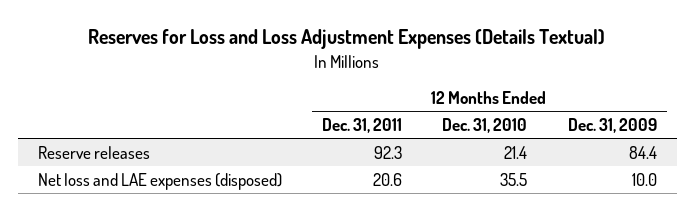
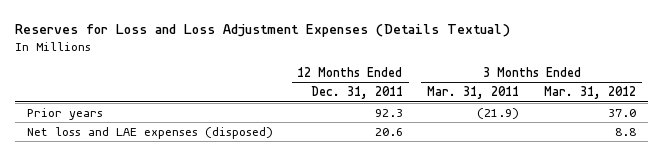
- | 12 Months Ended Dec. 31, 2011 | 12 Months Ended Dec. 31, 2010 | 12 Months Ended Dec. 31, 2009
+ | 12 Months Ended Dec. 31, 2011 | 3 Months Ended Mar. 31, 2011 | 3 Months Ended Mar. 31, 2012
- Reserve releases | 92.3 | 21.4 | 84.4
+ Prior years | 92.3 | (21.9) | 37.0

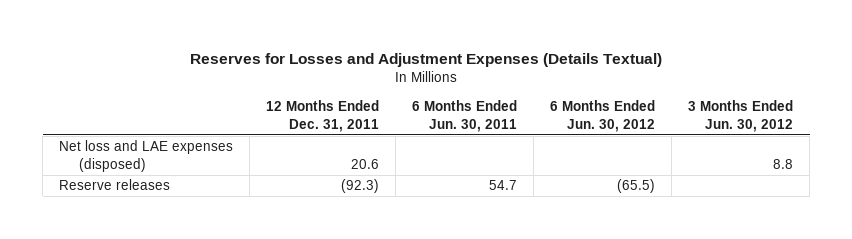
- Reserves for Loss and Loss Adjustment Expenses (Details Textual)
+ Reserves for Losses and Adjustment Expenses (Details Textual)
- | 12 Months Ended Dec. 31, 2011 | 3 Months Ended Mar. 31, 2011 | 3 Months Ended Mar. 31, 2012
+ | 12 Months Ended Dec. 31, 2011 | 6 Months Ended Jun. 30, 2011 | 6 Months Ended Jun. 30, 2012 | 3 Months Ended Jun. 30, 2012
- Prior years | 92.3 | (21.9) | 37.0
+ Reserve releases | (92.3) | 54.7 | (65.5) |

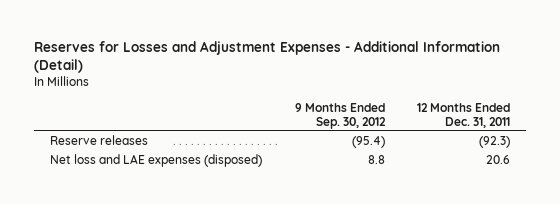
- Reserves for Losses and Adjustment Expenses (Details Textual)
+ Reserves for Losses and Adjustment Expenses - Additional Information (Detail)
- | 12 Months Ended Dec. 31, 2011 | 6 Months Ended Jun. 30, 2011 | 6 Months Ended Jun. 30, 2012 | 3 Months Ended Jun. 30, 2012
+ | 9 Months Ended Sep. 30, 2012 | 12 Months Ended Dec. 31, 2011
moved down: Net loss and LAE expenses (disposed) | 8.8 | 20.6

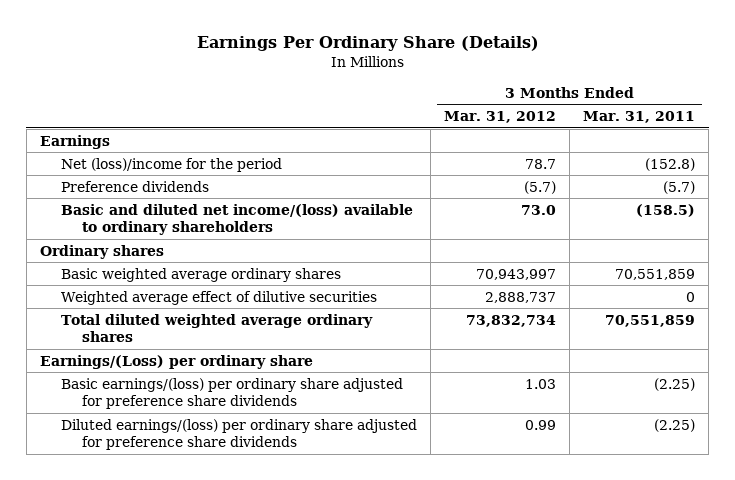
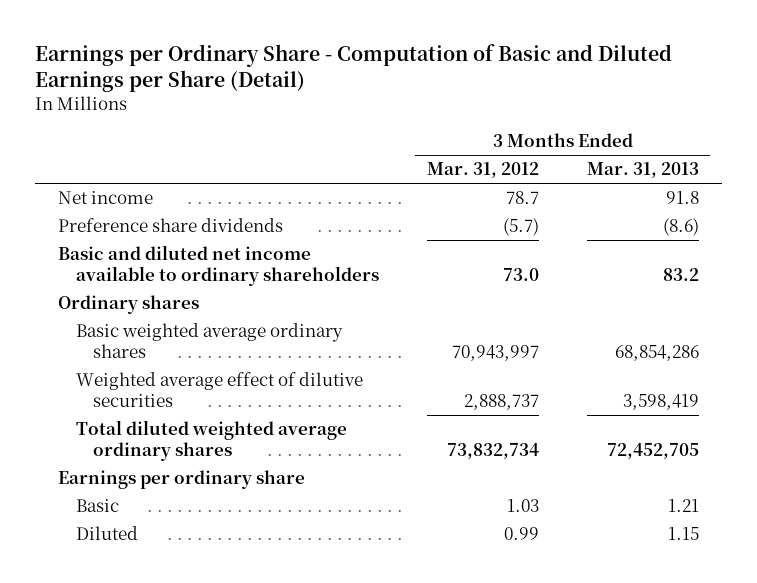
- Earnings Per Ordinary Share (Details)
+ Earnings per Ordinary Share - Computation of Basic and Diluted Earnings per Share (Detail)
- | 3 Months Ended Mar. 31, 2012 | 3 Months Ended Mar. 31, 2011
+ | 3 Months Ended Mar. 31, 2012 | 3 Months Ended Mar. 31, 2013
- Earnings
- Net (loss)/income for the period | 78.7 | (152.8)
- Preference dividends | (5.7) | (5.7)
- Basic and diluted net income/(loss) available to ordinary shareholders | 73.0 | (158.5)
+ Net income | 78.7 | 91.8
+ Preference share dividends | (5.7) | (8.6)
+ Basic and diluted net income available to ordinary shareholders | 73.0 | 83.2
- Earnings/(Loss) per ordinary share
- Basic earnings/(loss) per ordinary share adjusted for preference share dividends | 1.03 | (2.25)
- Diluted earnings/(loss) per ordinary share adjusted for preference share dividends | 0.99 | (2.25)
+ Earnings per ordinary share
+ Basic | 1.03 | 1.21
+ Diluted | 0.99 | 1.15

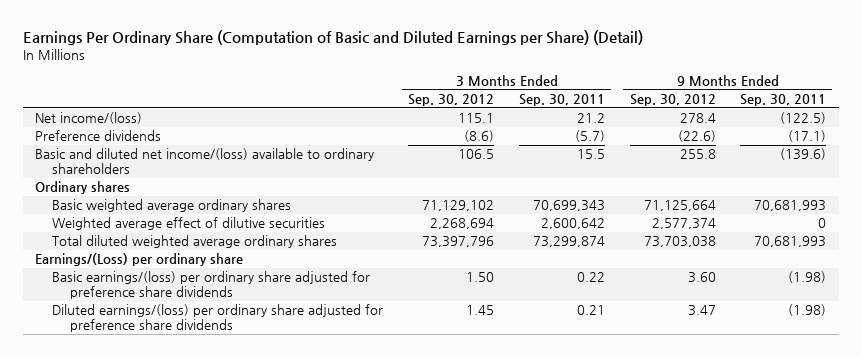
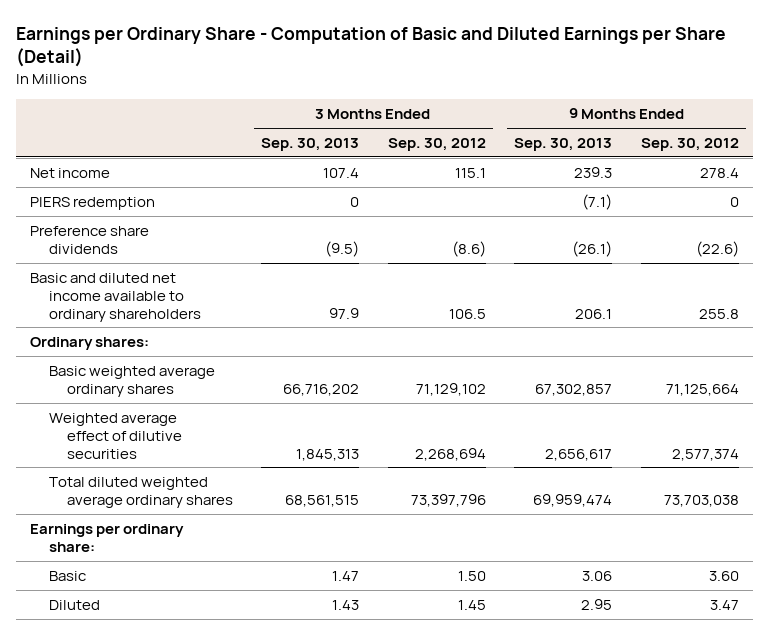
- Earnings Per Ordinary Share (Computation of Basic and Diluted Earnings per Share) (Detail)
+ Earnings per Ordinary Share - Computation of Basic and Diluted Earnings per Share (Detail)
- | 3 Months Ended Sep. 30, 2012 | 3 Months Ended Sep. 30, 2011 | 9 Months Ended Sep. 30, 2012 | 9 Months Ended Sep. 30, 2011
+ | 3 Months Ended Sep. 30, 2013 | 3 Months Ended Sep. 30, 2012 | 9 Months Ended Sep. 30, 2013 | 9 Months Ended Sep. 30, 2012
- Net income/(loss) | 115.1 | 21.2 | 278.4 | (122.5)
- Preference dividends | (8.6) | (5.7) | (22.6) | (17.1)
- Basic and diluted net income/(loss) available to ordinary shareholders | 106.5 | 15.5 | 255.8 | (139.6)
- Ordinary shares
+ Net income | 107.4 | 115.1 | 239.3 | 278.4
+ PIERS redemption | 0 | | (7.1) | 0
+ Preference share dividends | (9.5) | (8.6) | (26.1) | (22.6)
+ Basic and diluted net income available to ordinary shareholders | 97.9 | 106.5 | 206.1 | 255.8
+ Ordinary shares:
- Earnings/(Loss) per ordinary share
- Basic earnings/(loss) per ordinary share adjusted for preference share dividends | 1.50 | 0.22 | 3.60 | (1.98)
- Diluted earnings/(loss) per ordinary share adjusted for preference share dividends | 1.45 | 0.21 | 3.47 | (1.98)
+ Earnings per ordinary share:
+ Basic | 1.47 | 1.50 | 3.06 | 3.60
+ Diluted | 1.43 | 1.45 | 2.95 | 3.47

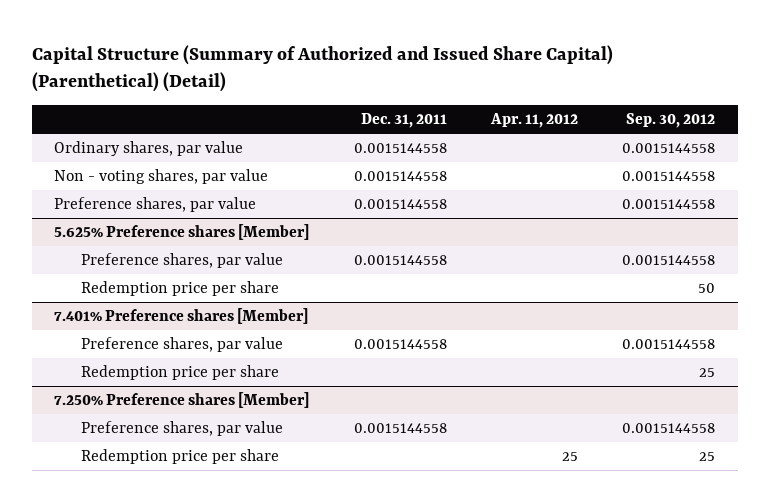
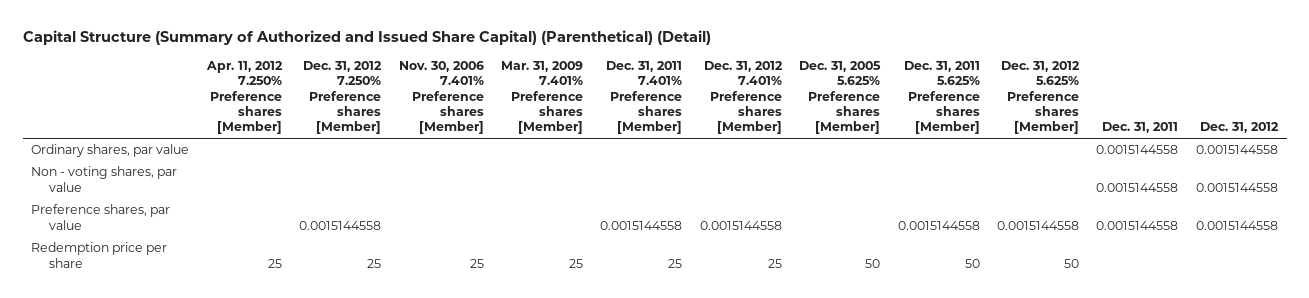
- | Dec. 31, 2011 | Apr. 11, 2012 | Sep. 30, 2012
+ | Apr. 11, 2012 7.250% Preference shares [Member] | Dec. 31, 2012 7.250% Preference shares [Member] | Nov. 30, 2006 7.401% Preference shares [Member] | Mar. 31, 2009 7.401% Preference shares [Member] | Dec. 31, 2011 7.401% Preference shares [Member] | Dec. 31, 2012 7.401% Preference shares [Member] | Dec. 31, 2005 5.625% Preference shares [Member] | Dec. 31, 2011 5.625% Preference shares [Member] | Dec. 31, 2012 5.625% Preference shares [Member] | Dec. 31, 2011 | Dec. 31, 2012
- 5.625% Preference shares [Member]
- Preference shares, par value | 0.0015144558 | | 0.0015144558
- 7.401% Preference shares [Member]
- Preference shares, par value | 0.0015144558 | | 0.0015144558
- Redemption price per share | | | 25
- 7.250% Preference shares [Member]
- Preference shares, par value | 0.0015144558 | | 0.0015144558
- Redemption price per share | | 25 | 25

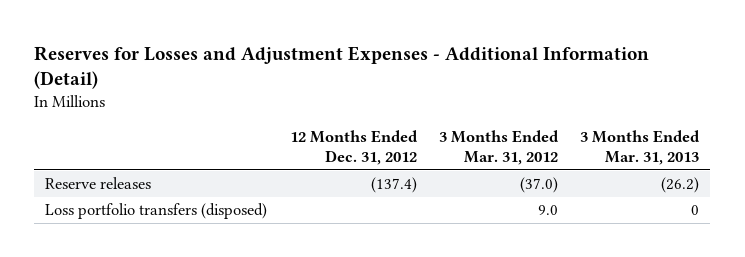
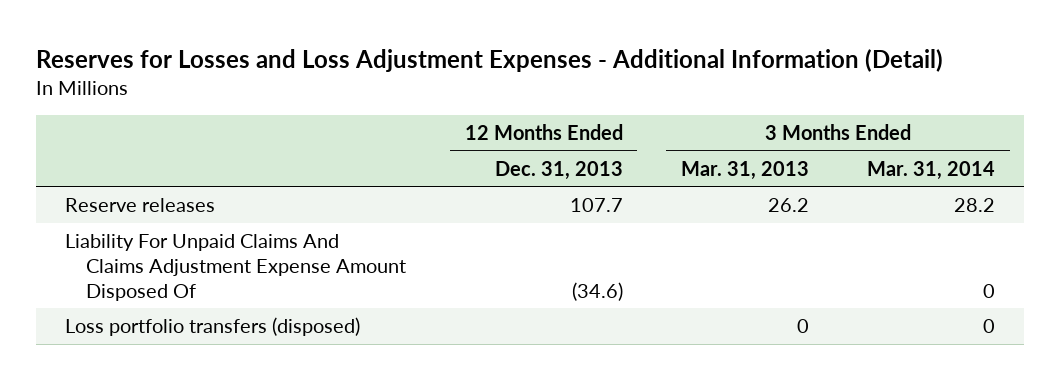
- Reserves for Losses and Adjustment Expenses - Additional Information (Detail)
+ Reserves for Losses and Loss Adjustment Expenses - Additional Information (Detail)
- | 12 Months Ended Dec. 31, 2012 | 3 Months Ended Mar. 31, 2012 | 3 Months Ended Mar. 31, 2013
+ | 12 Months Ended Dec. 31, 2013 | 3 Months Ended Mar. 31, 2013 | 3 Months Ended Mar. 31, 2014
- Reserve releases | (137.4) | (37.0) | (26.2)
+ Reserve releases | 107.7 | 26.2 | 28.2
+ Liability For Unpaid Claims And Claims Adjustment Expense Amount Disposed Of | (34.6) | | 0

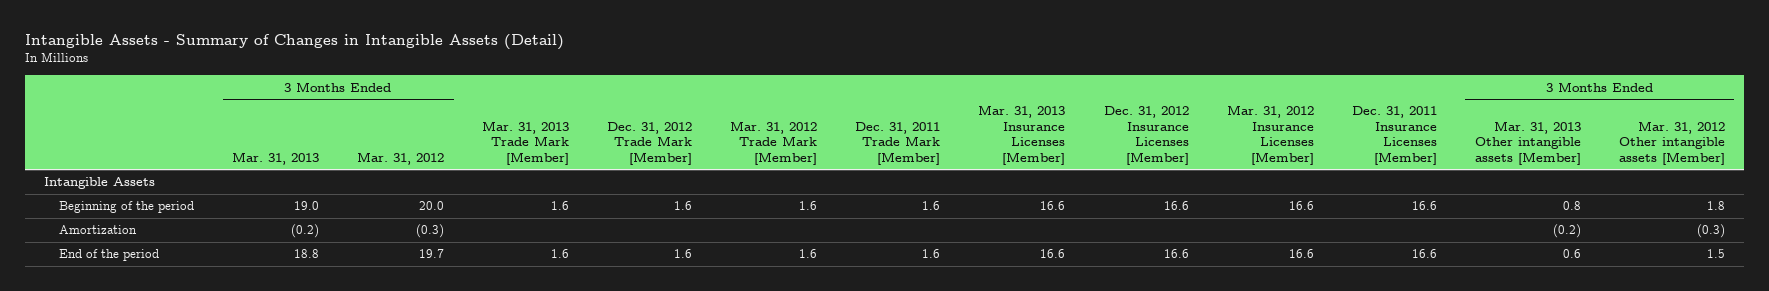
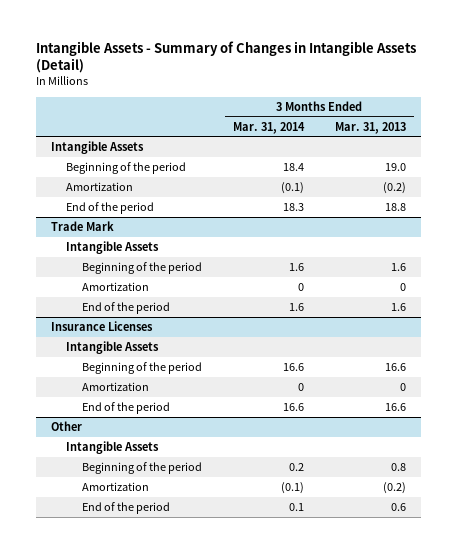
- | 3 Months Ended Mar. 31, 2013 | 3 Months Ended Mar. 31, 2012 | Mar. 31, 2013 Trade Mark [Member] | Dec. 31, 2012 Trade Mark [Member] | Mar. 31, 2012 Trade Mark [Member] | Dec. 31, 2011 Trade Mark [Member] | Mar. 31, 2013 Insurance Licenses [Member] | Dec. 31, 2012 Insurance Licenses [Member] | Mar. 31, 2012 Insurance Licenses [Member] | Dec. 31, 2011 Insurance Licenses [Member] | 3 Months Ended Mar. 31, 2013 Other intangible assets [Member] | 3 Months Ended Mar. 31, 2012 Other intangible assets [Member]
+ | 3 Months Ended Mar. 31, 2014 | 3 Months Ended Mar. 31, 2013
+ Trade Mark
+ Intangible Assets
+ Beginning of the period | 1.6 | 1.6
+ Amortization | 0 | 0
+ End of the period | 1.6 | 1.6
+ Insurance Licenses
+ Intangible Assets
+ Beginning of the period | 16.6 | 16.6
+ Amortization | 0 | 0
+ End of the period | 16.6 | 16.6
+ Other
+ Intangible Assets
+ Beginning of the period | 0.2 | 0.8
+ Amortization | (0.1) | (0.2)
+ End of the period | 0.1 | 0.6

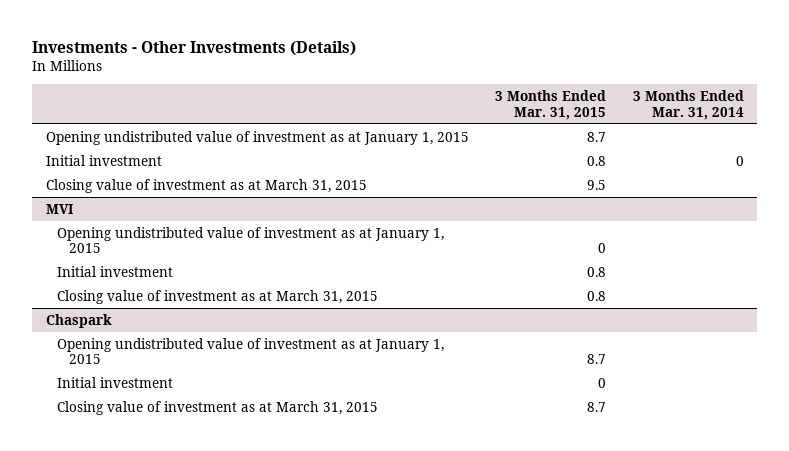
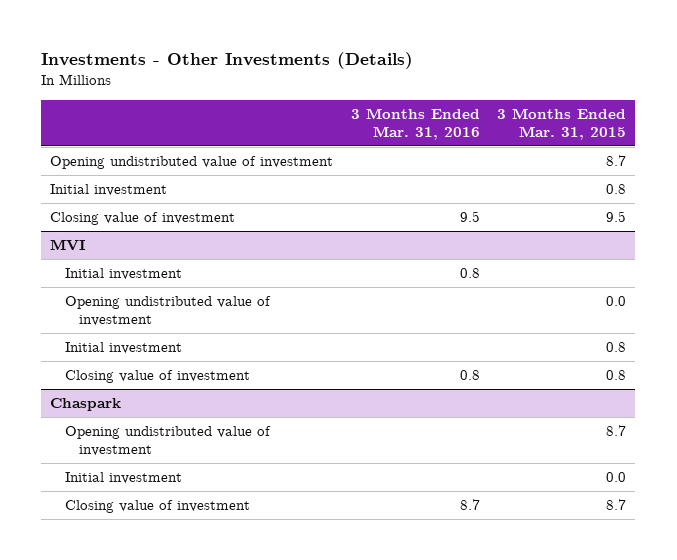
- | 3 Months Ended Mar. 31, 2015 | 3 Months Ended Mar. 31, 2014
+ | 3 Months Ended Mar. 31, 2016 | 3 Months Ended Mar. 31, 2015
- Opening undistributed value of investment as at January 1, 2015 | 8.7 |
+ Opening undistributed value of investment | | 8.7
- Closing value of investment as at March 31, 2015 | 9.5 |
+ Closing value of investment | 9.5 | 9.5
@ MVI
- Opening undistributed value of investment as at January 1, 2015 | 0 |
+ Initial investment | 0.8 |
+ Opening undistributed value of investment | | 0.0
- Closing value of investment as at March 31, 2015 | 0.8 |
+ Closing value of investment | 0.8 | 0.8
@ Chaspark
- Opening undistributed value of investment as at January 1, 2015 | 8.7 |
- Initial investment | 0 |
- Closing value of investment as at March 31, 2015 | 8.7 |
+ Opening undistributed value of investment | | 8.7
+ Initial investment | | 0.0
+ Closing value of investment | 8.7 | 8.7

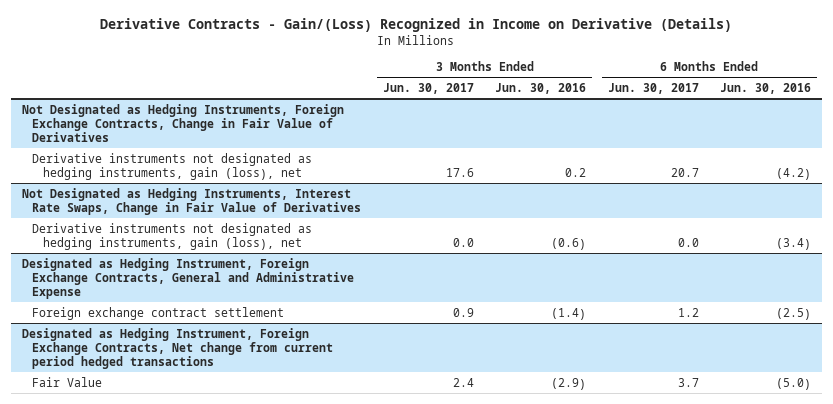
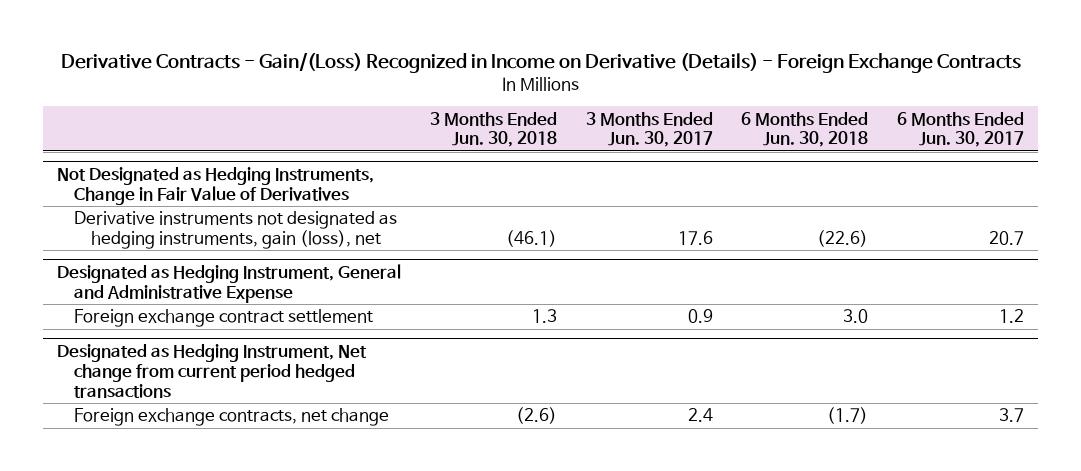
- Derivative Contracts - Gain/(Loss) Recognized in Income on Derivative (Details)
+ Derivative Contracts - Gain/(Loss) Recognized in Income on Derivative (Details) - Foreign Exchange Contracts
- | 3 Months Ended Jun. 30, 2017 | 3 Months Ended Jun. 30, 2016 | 6 Months Ended Jun. 30, 2017 | 6 Months Ended Jun. 30, 2016
+ | 3 Months Ended Jun. 30, 2018 | 3 Months Ended Jun. 30, 2017 | 6 Months Ended Jun. 30, 2018 | 6 Months Ended Jun. 30, 2017
- Not Designated as Hedging Instruments, Foreign Exchange Contracts, Change in Fair Value of Derivatives
+ Not Designated as Hedging Instruments, Change in Fair Value of Derivatives
- Not Designated as Hedging Instruments, Interest Rate Swaps, Change in Fair Value of Derivatives
- Derivative instruments not designated as hedging instruments, gain (loss), net | 0.0 | (0.6) | 0.0 | (3.4)
- Designated as Hedging Instrument, Foreign Exchange Contracts, General and Administrative Expense
+ Designated as Hedging Instrument, General and Administrative Expense
- Designated as Hedging Instrument, Foreign Exchange Contracts, Net change from current period hedged transactions
- Fair Value | 2.4 | (2.9) | 3.7 | (5.0)
+ Designated as Hedging Instrument, Net change from current period hedged transactions
+ Foreign exchange contracts, net change | (2.6) | 2.4 | (1.7) | 3.7

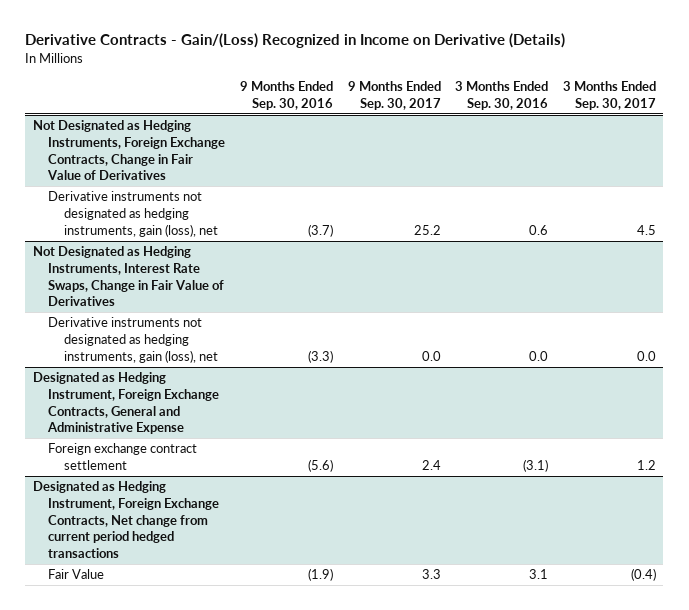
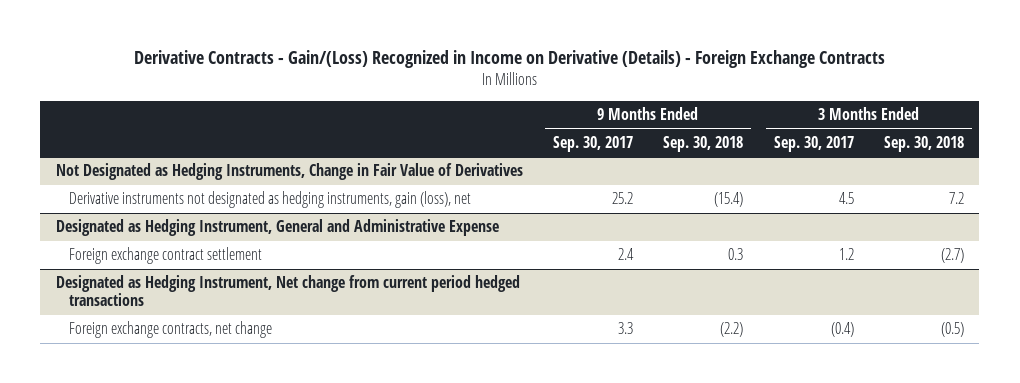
- Derivative Contracts - Gain/(Loss) Recognized in Income on Derivative (Details)
+ Derivative Contracts - Gain/(Loss) Recognized in Income on Derivative (Details) - Foreign Exchange Contracts
- | 9 Months Ended Sep. 30, 2016 | 9 Months Ended Sep. 30, 2017 | 3 Months Ended Sep. 30, 2016 | 3 Months Ended Sep. 30, 2017
+ | 9 Months Ended Sep. 30, 2017 | 9 Months Ended Sep. 30, 2018 | 3 Months Ended Sep. 30, 2017 | 3 Months Ended Sep. 30, 2018
- Not Designated as Hedging Instruments, Foreign Exchange Contracts, Change in Fair Value of Derivatives
+ Not Designated as Hedging Instruments, Change in Fair Value of Derivatives
- Not Designated as Hedging Instruments, Interest Rate Swaps, Change in Fair Value of Derivatives
- Derivative instruments not designated as hedging instruments, gain (loss), net | (3.3) | 0.0 | 0.0 | 0.0
- Designated as Hedging Instrument, Foreign Exchange Contracts, General and Administrative Expense
+ Designated as Hedging Instrument, General and Administrative Expense
- Designated as Hedging Instrument, Foreign Exchange Contracts, Net change from current period hedged transactions
- Fair Value | (1.9) | 3.3 | 3.1 | (0.4)
+ Designated as Hedging Instrument, Net change from current period hedged transactions
+ Foreign exchange contracts, net change | 3.3 | (2.2) | (0.4) | (0.5)

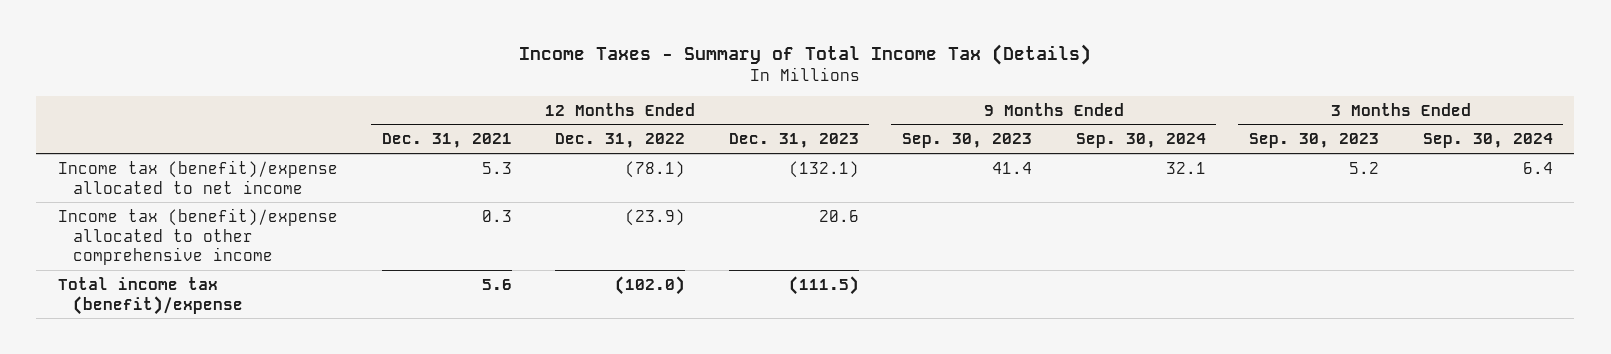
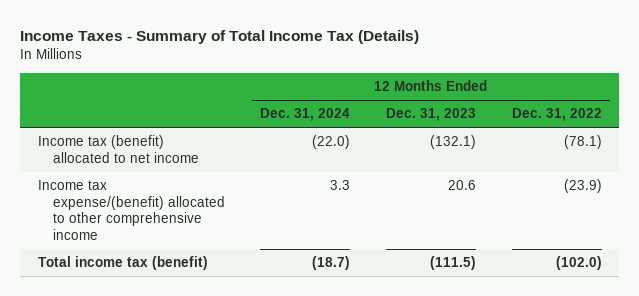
- | 12 Months Ended Dec. 31, 2021 | 12 Months Ended Dec. 31, 2022 | 12 Months Ended Dec. 31, 2023 | 9 Months Ended Sep. 30, 2023 | 9 Months Ended Sep. 30, 2024 | 3 Months Ended Sep. 30, 2023 | 3 Months Ended Sep. 30, 2024
+ | 12 Months Ended Dec. 31, 2024 | 12 Months Ended Dec. 31, 2023 | 12 Months Ended Dec. 31, 2022
- Income tax (benefit)/expense allocated to net income | 5.3 | (78.1) | (132.1) | 41.4 | 32.1 | 5.2 | 6.4
- Income tax (benefit)/expense allocated to other comprehensive income | 0.3 | (23.9) | 20.6 | | | |
- Total income tax (benefit)/expense | 5.6 | (102.0) | (111.5) | | | |
+ Income tax (benefit) allocated to net income | (22.0) | (132.1) | (78.1)
+ Income tax expense/(benefit) allocated to other comprehensive income | 3.3 | 20.6 | (23.9)
+ Total income tax (benefit) | (18.7) | (111.5) | (102.0)

